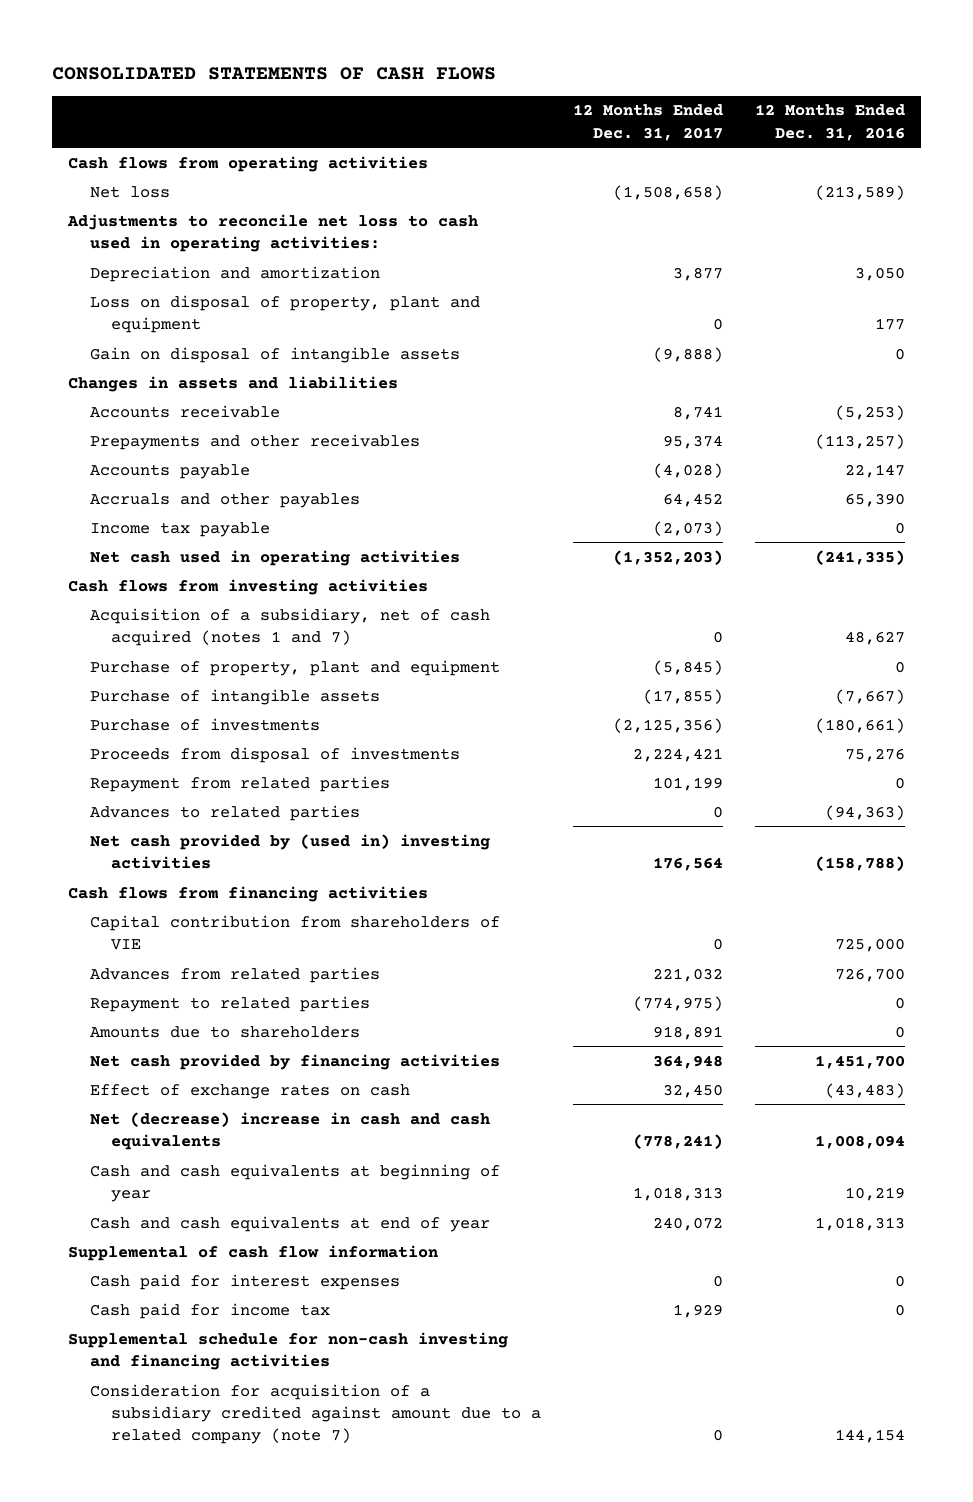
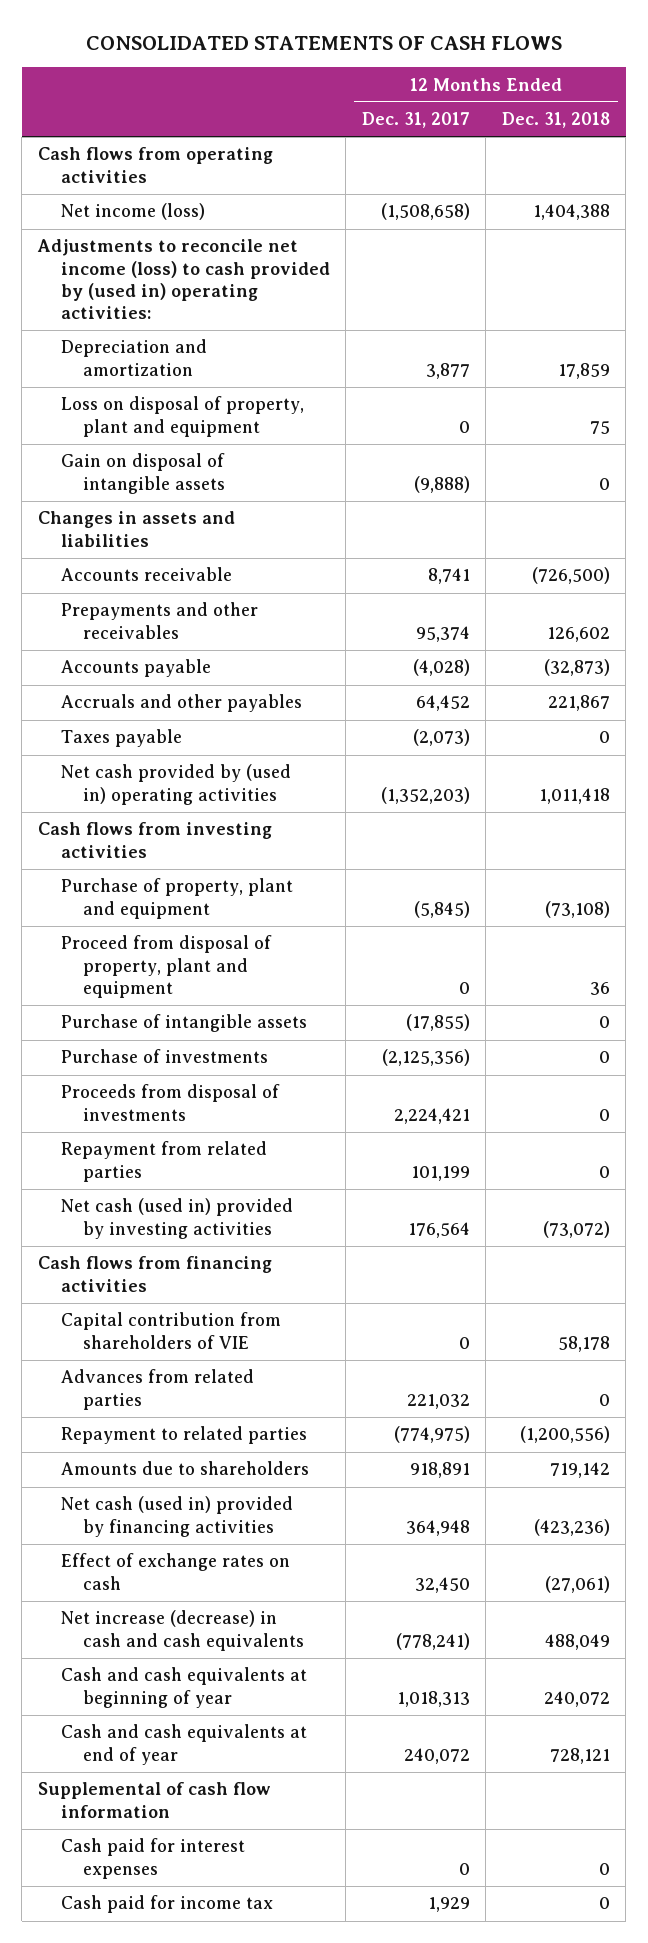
- | 12 Months Ended Dec. 31, 2017 | 12 Months Ended Dec. 31, 2016
+ | 12 Months Ended Dec. 31, 2017 | 12 Months Ended Dec. 31, 2018
- Net loss | (1,508,658) | (213,589)
- Adjustments to reconcile net loss to cash used in operating activities:
+ Net income (loss) | (1,508,658) | 1,404,388
+ Adjustments to reconcile net income (loss) to cash provided by (used in) operating activities:
- Income tax payable | (2,073) | 0
- Net cash used in operating activities | (1,352,203) | (241,335)
+ Taxes payable | (2,073) | 0
+ Net cash provided by (used in) operating activities | (1,352,203) | 1,011,418
- Acquisition of a subsidiary, net of cash acquired (notes 1 and 7) | 0 | 48,627
+ Proceed from disposal of property, plant and equipment | 0 | 36
- Advances to related parties | 0 | (94,363)
- Net cash provided by (used in) investing activities | 176,564 | (158,788)
+ Net cash (used in) provided by investing activities | 176,564 | (73,072)
- Net cash provided by financing activities | 364,948 | 1,451,700
+ Net cash (used in) provided by financing activities | 364,948 | (423,236)
- Net (decrease) increase in cash and cash equivalents | (778,241) | 1,008,094
+ Net increase (decrease) in cash and cash equivalents | (778,241) | 488,049
- Supplemental schedule for non-cash investing and financing activities
- Consideration for acquisition of a subsidiary credited against amount due to a related company (note 7) | 0 | 144,154

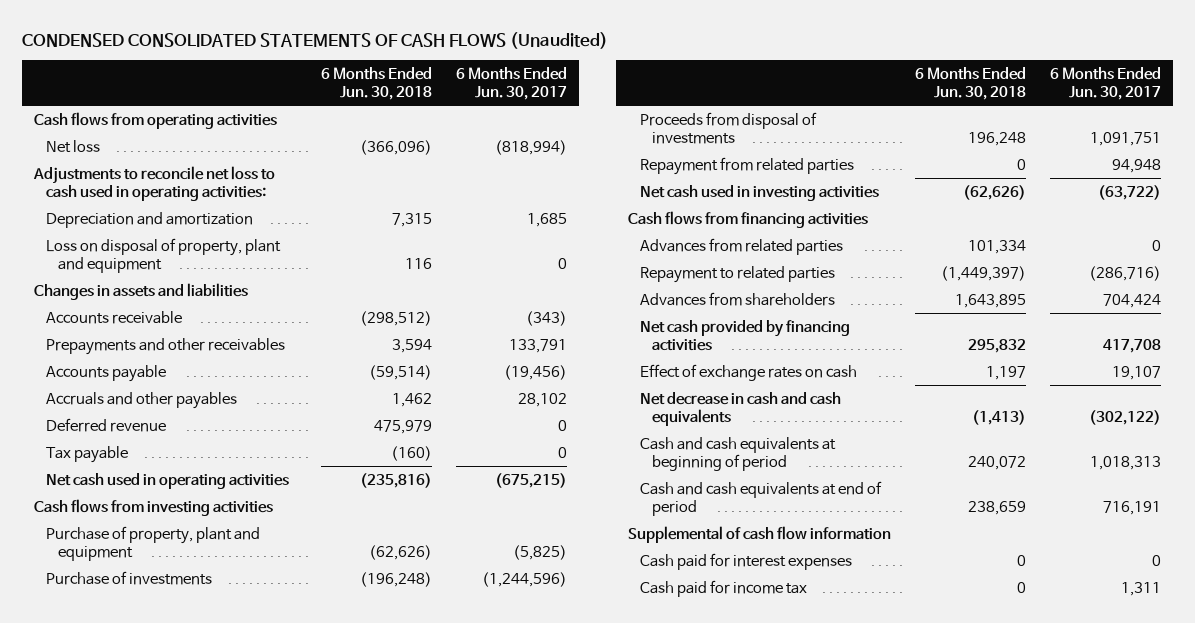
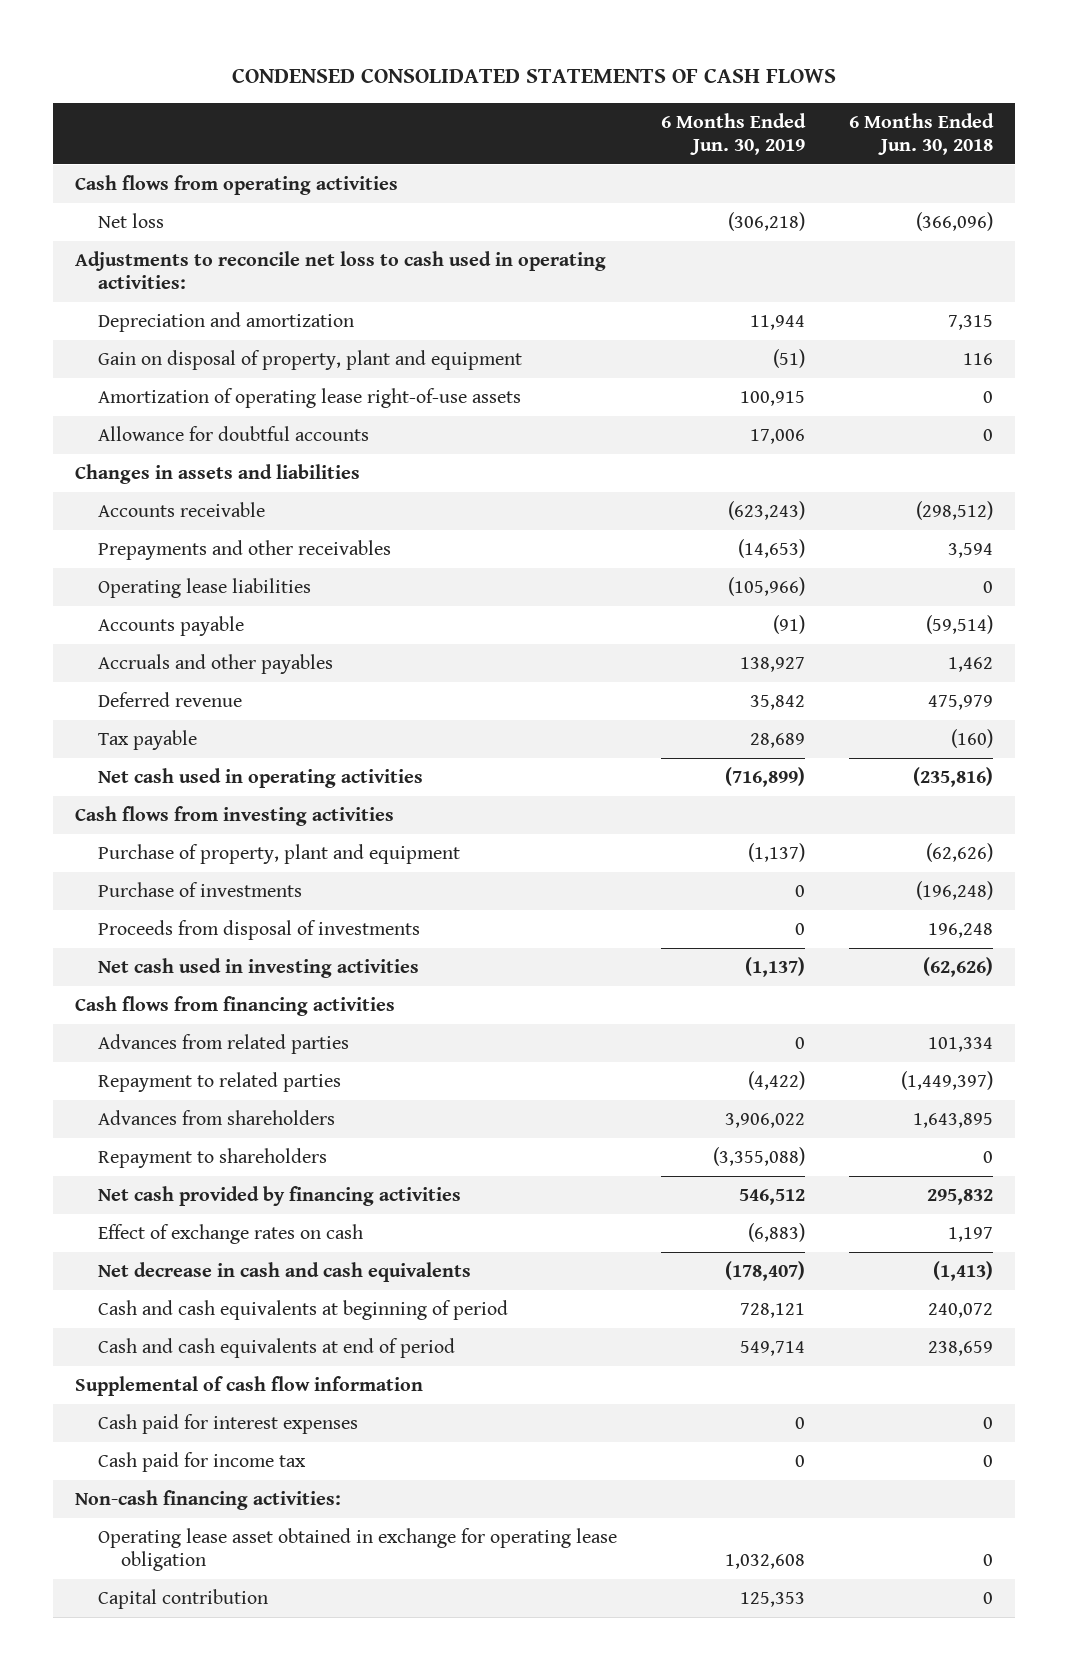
- CONDENSED CONSOLIDATED STATEMENTS OF CASH FLOWS (Unaudited)
+ CONDENSED CONSOLIDATED STATEMENTS OF CASH FLOWS
- | 6 Months Ended Jun. 30, 2018 | 6 Months Ended Jun. 30, 2017
+ | 6 Months Ended Jun. 30, 2019 | 6 Months Ended Jun. 30, 2018
- Loss on disposal of property, plant and equipment | 116 | 0
+ Gain on disposal of property, plant and equipment | (51) | 116
+ Amortization of operating lease right-of-use assets | 100,915 | 0
+ Allowance for doubtful accounts | 17,006 | 0
+ Operating lease liabilities | (105,966) | 0
- Repayment from related parties | 0 | 94,948
+ Repayment to shareholders | (3,355,088) | 0
+ Non-cash financing activities:
+ Operating lease asset obtained in exchange for operating lease obligation | 1,032,608 | 0
+ Capital contribution | 125,353 | 0

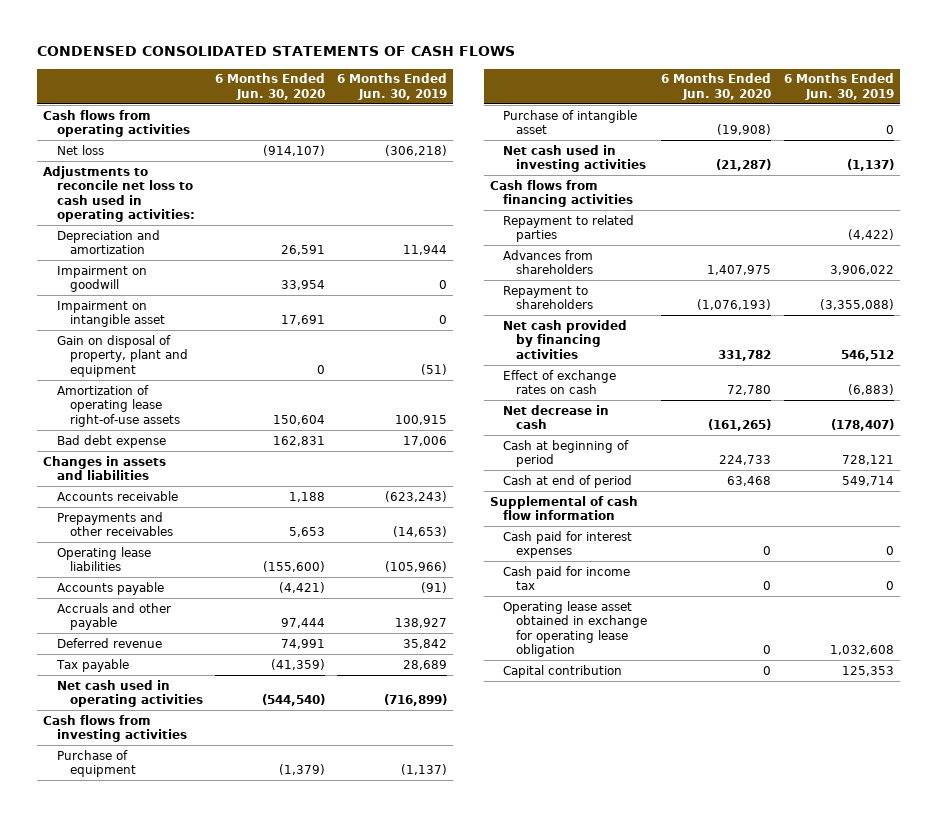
- | 6 Months Ended Jun. 30, 2019 | 6 Months Ended Jun. 30, 2018
+ | 6 Months Ended Jun. 30, 2020 | 6 Months Ended Jun. 30, 2019
+ Impairment on goodwill | 33,954 | 0
+ Impairment on intangible asset | 17,691 | 0
- Allowance for doubtful accounts | 17,006 | 0
+ Bad debt expense | 162,831 | 17,006
- Accruals and other payables | 138,927 | 1,462
+ Accruals and other payable | 97,444 | 138,927
- Purchase of property, plant and equipment | (1,137) | (62,626)
- Purchase of investments | 0 | (196,248)
- Proceeds from disposal of investments | 0 | 196,248
+ Purchase of equipment | (1,379) | (1,137)
+ Purchase of intangible asset | (19,908) | 0
- Advances from related parties | 0 | 101,334
- Net decrease in cash and cash equivalents | (178,407) | (1,413)
- Cash and cash equivalents at beginning of period | 728,121 | 240,072
- Cash and cash equivalents at end of period | 549,714 | 238,659
+ Net decrease in cash | (161,265) | (178,407)
+ Cash at beginning of period | 224,733 | 728,121
+ Cash at end of period | 63,468 | 549,714
- Non-cash financing activities:

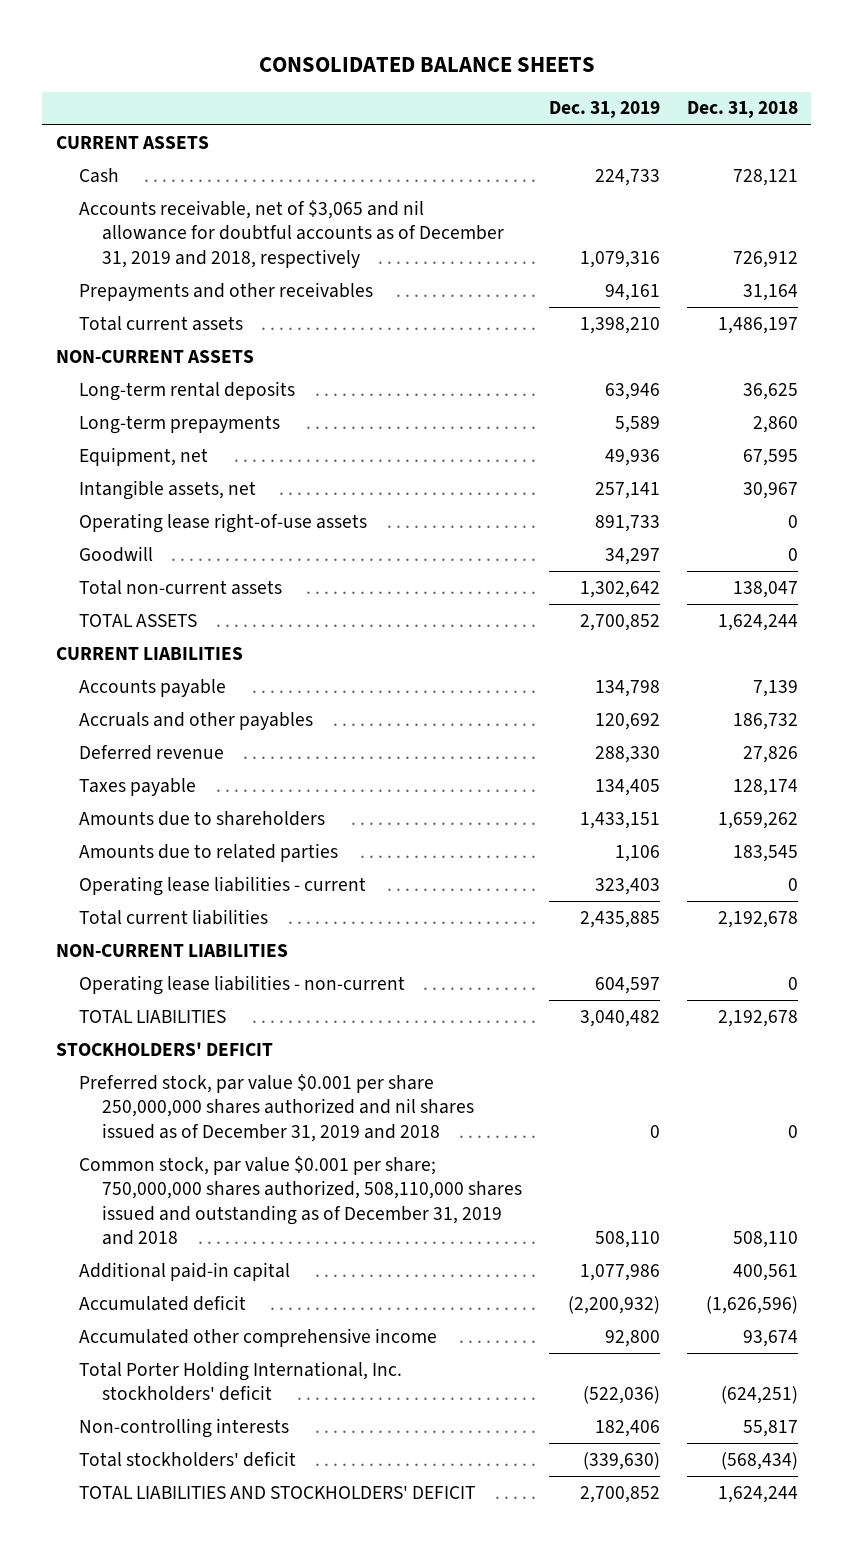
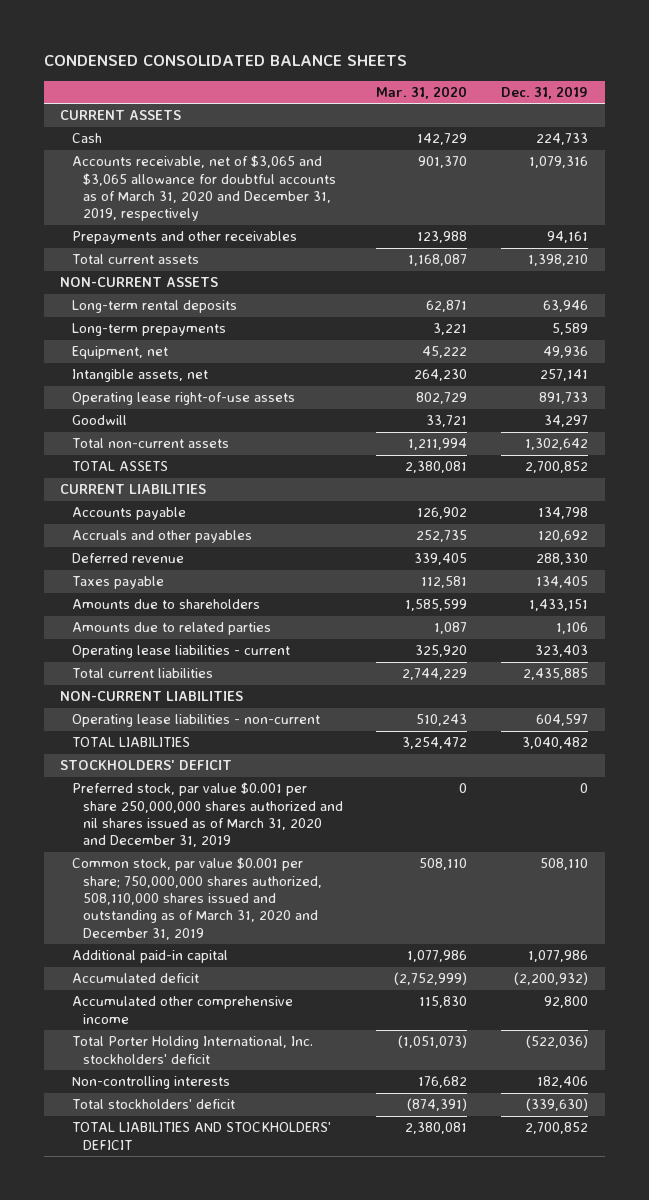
- CONSOLIDATED BALANCE SHEETS
+ CONDENSED CONSOLIDATED BALANCE SHEETS
- | Dec. 31, 2019 | Dec. 31, 2018
+ | Mar. 31, 2020 | Dec. 31, 2019
- Accounts receivable, net of $3,065 and nil allowance for doubtful accounts as of December 31, 2019 and 2018, respectively | 1,079,316 | 726,912
+ Accounts receivable, net of $3,065 and $3,065 allowance for doubtful accounts as of March 31, 2020 and December 31, 2019, respectively | 901,370 | 1,079,316
- Preferred stock, par value $0.001 per share 250,000,000 shares authorized and nil shares issued as of December 31, 2019 and 2018 | 0 | 0
- Common stock, par value $0.001 per share; 750,000,000 shares authorized, 508,110,000 shares issued and outstanding as of December 31, 2019 and 2018 | 508,110 | 508,110
+ Preferred stock, par value $0.001 per share 250,000,000 shares authorized and nil shares issued as of March 31, 2020 and December 31, 2019 | 0 | 0
+ Common stock, par value $0.001 per share; 750,000,000 shares authorized, 508,110,000 shares issued and outstanding as of March 31, 2020 and December 31, 2019 | 508,110 | 508,110

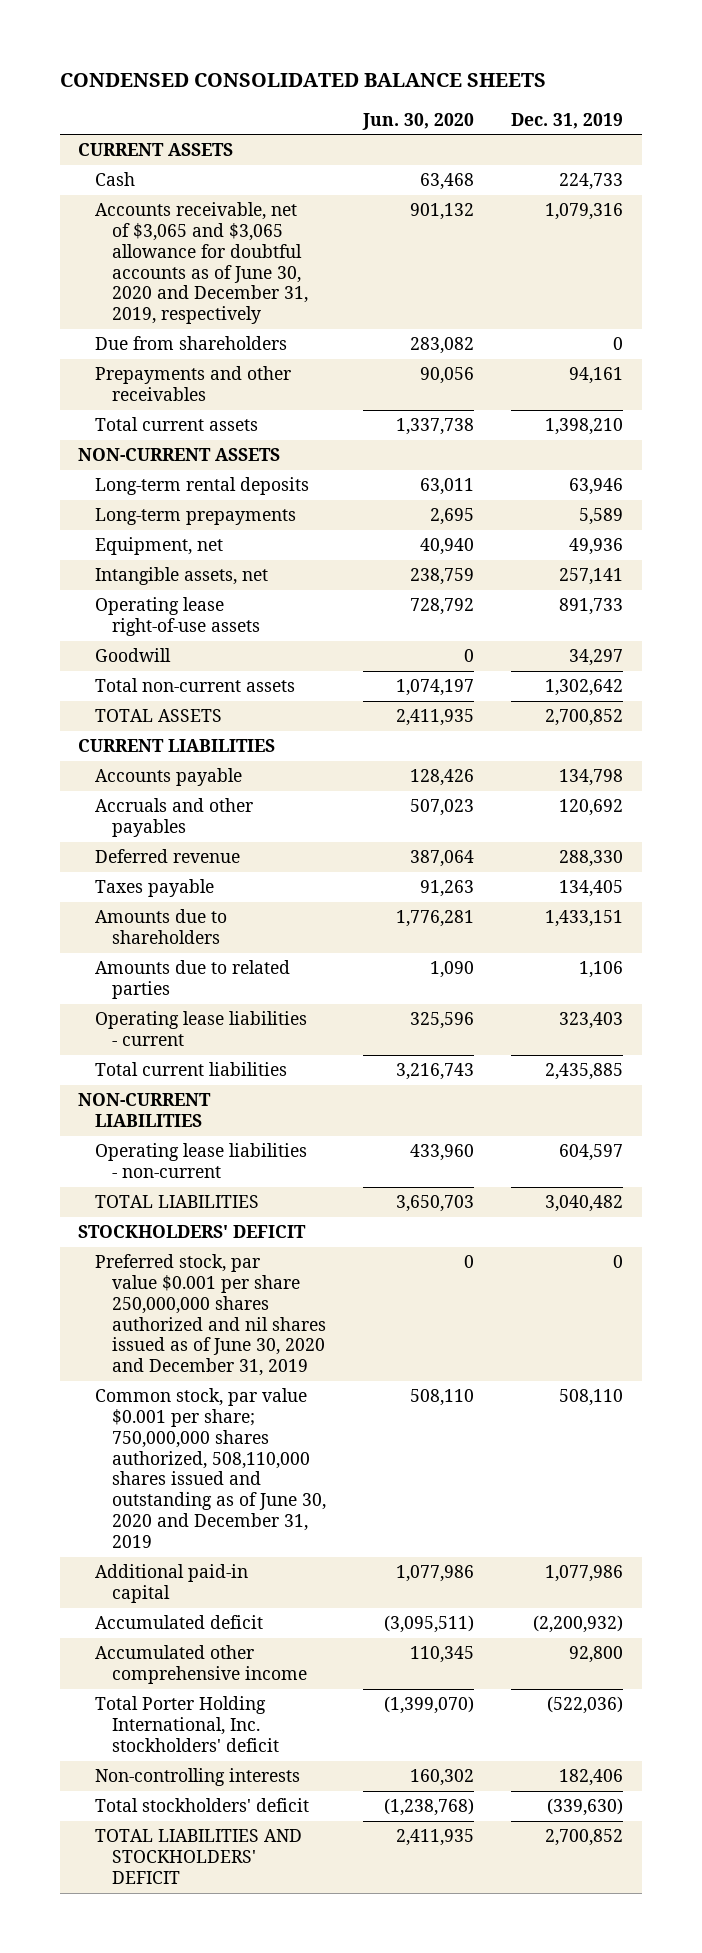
- | Mar. 31, 2020 | Dec. 31, 2019
+ | Jun. 30, 2020 | Dec. 31, 2019
- Accounts receivable, net of $3,065 and $3,065 allowance for doubtful accounts as of March 31, 2020 and December 31, 2019, respectively | 901,370 | 1,079,316
+ Accounts receivable, net of $3,065 and $3,065 allowance for doubtful accounts as of June 30, 2020 and December 31, 2019, respectively | 901,132 | 1,079,316
+ Due from shareholders | 283,082 | 0
- Preferred stock, par value $0.001 per share 250,000,000 shares authorized and nil shares issued as of March 31, 2020 and December 31, 2019 | 0 | 0
- Common stock, par value $0.001 per share; 750,000,000 shares authorized, 508,110,000 shares issued and outstanding as of March 31, 2020 and December 31, 2019 | 508,110 | 508,110
+ Preferred stock, par value $0.001 per share 250,000,000 shares authorized and nil shares issued as of June 30, 2020 and December 31, 2019 | 0 | 0
+ Common stock, par value $0.001 per share; 750,000,000 shares authorized, 508,110,000 shares issued and outstanding as of June 30, 2020 and December 31, 2019 | 508,110 | 508,110

